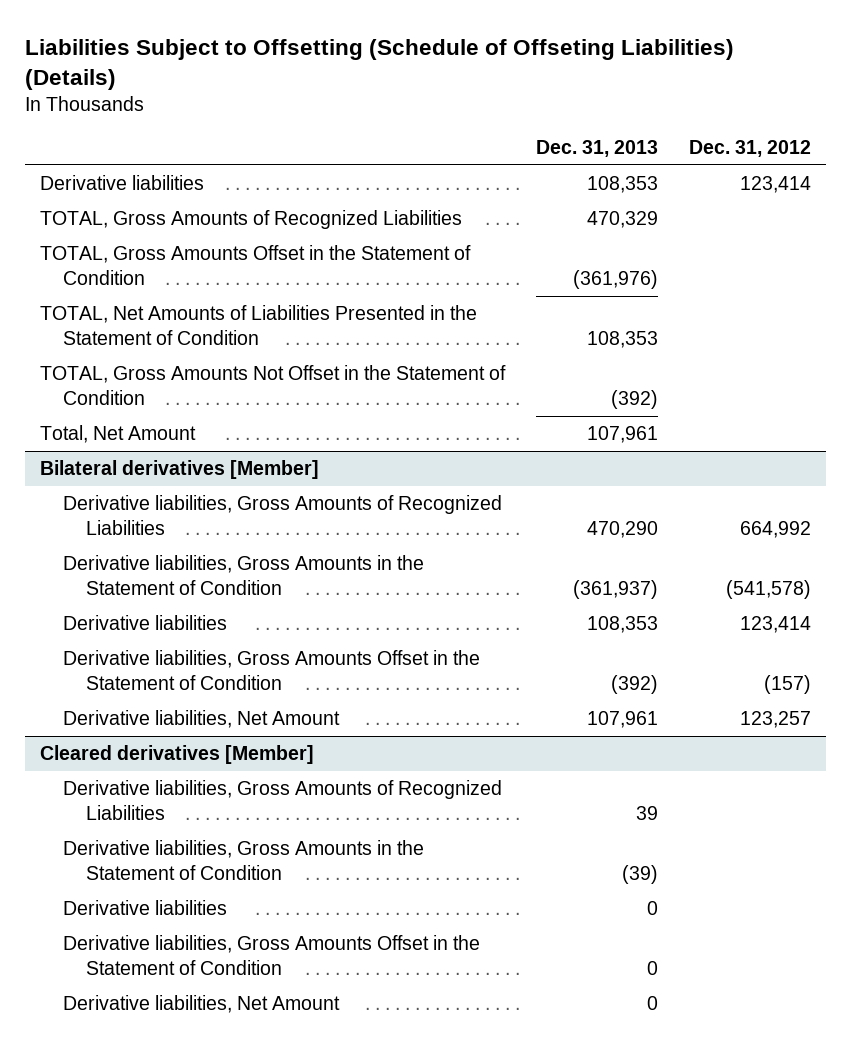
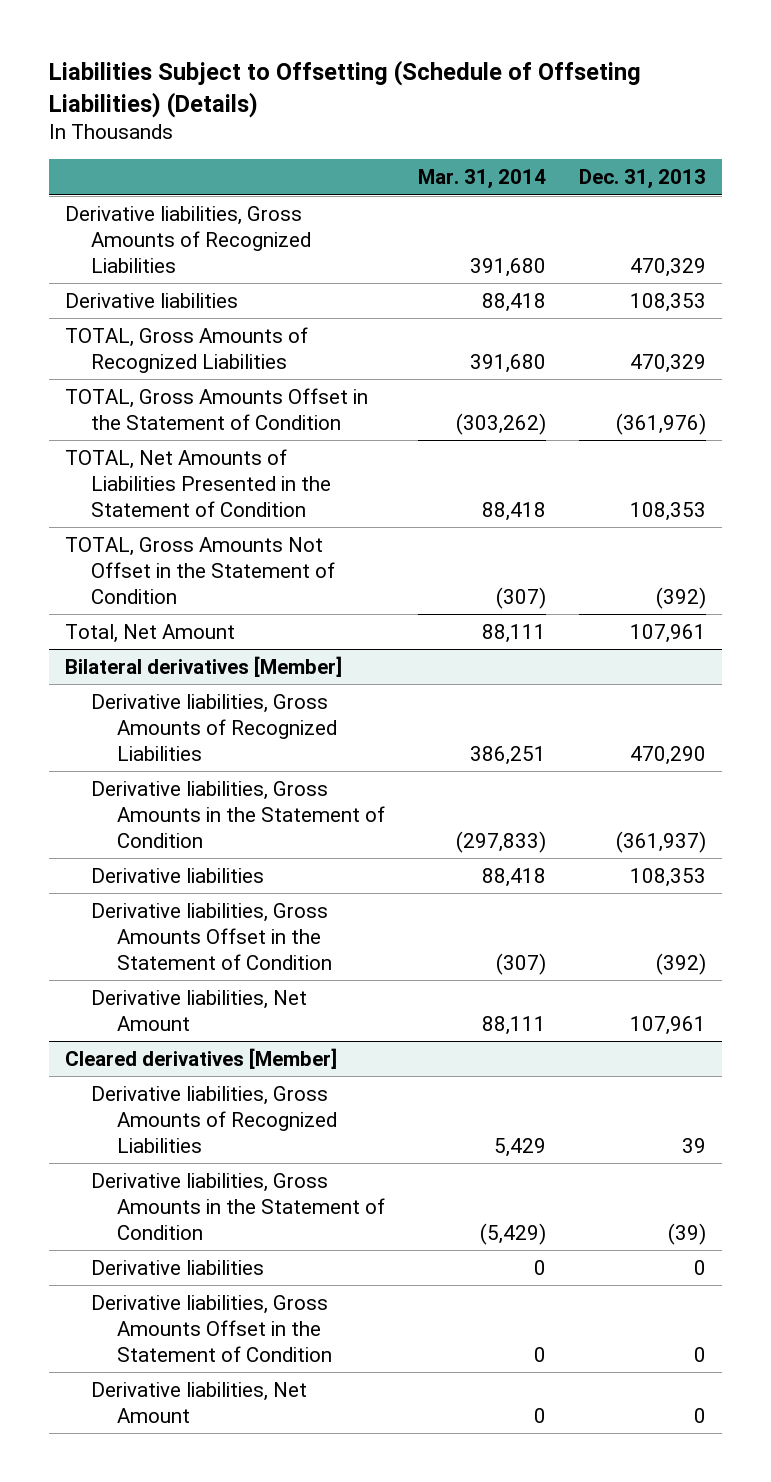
- | Dec. 31, 2013 | Dec. 31, 2012
+ | Mar. 31, 2014 | Dec. 31, 2013
+ Derivative liabilities, Gross Amounts of Recognized Liabilities | 391,680 | 470,329

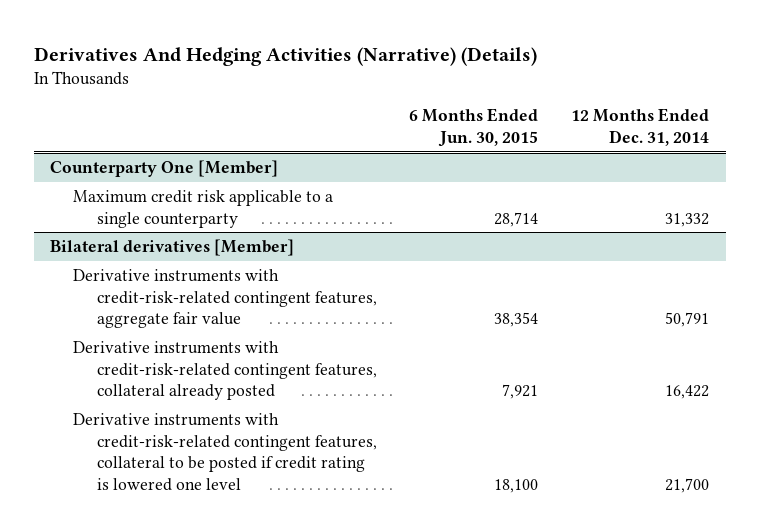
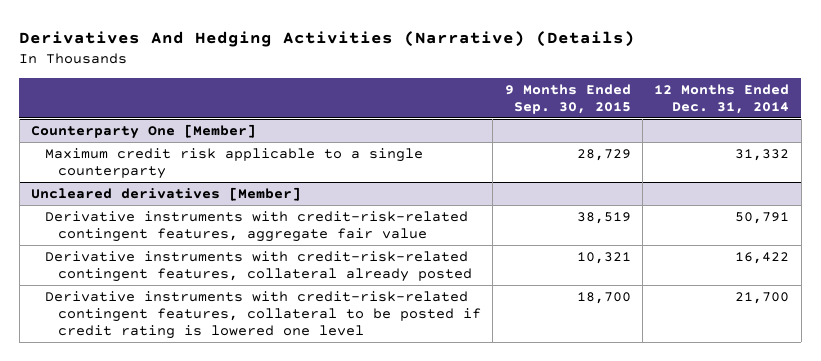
- | 6 Months Ended Jun. 30, 2015 | 12 Months Ended Dec. 31, 2014
+ | 9 Months Ended Sep. 30, 2015 | 12 Months Ended Dec. 31, 2014
- Bilateral derivatives [Member]
+ Uncleared derivatives [Member]

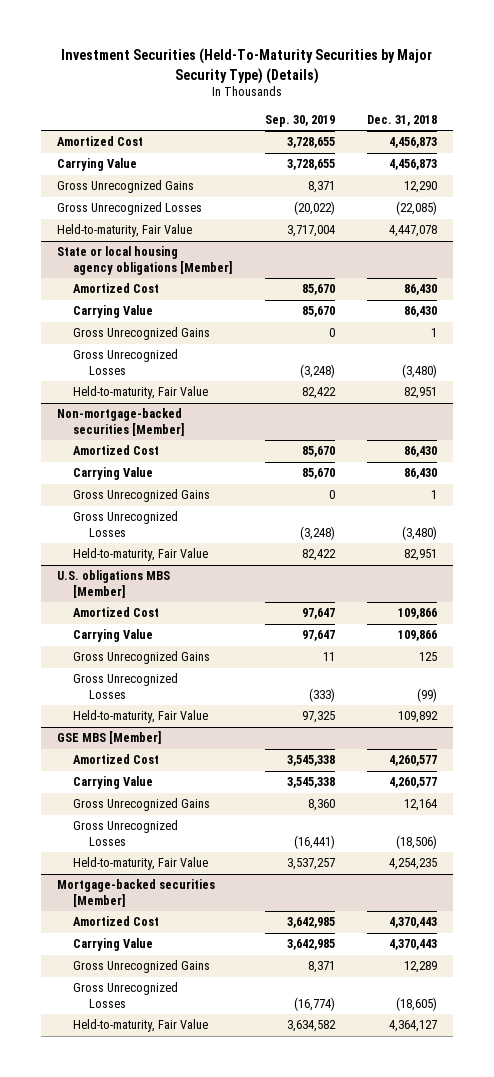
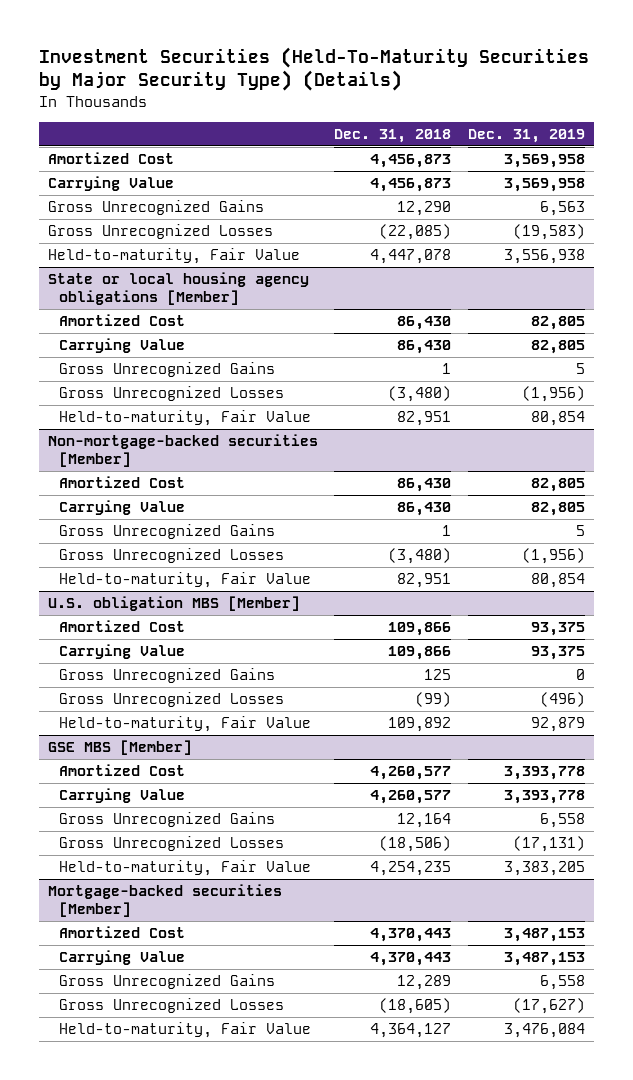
- | Sep. 30, 2019 | Dec. 31, 2018
+ | Dec. 31, 2018 | Dec. 31, 2019
- U.S. obligations MBS [Member]
+ U.S. obligation MBS [Member]

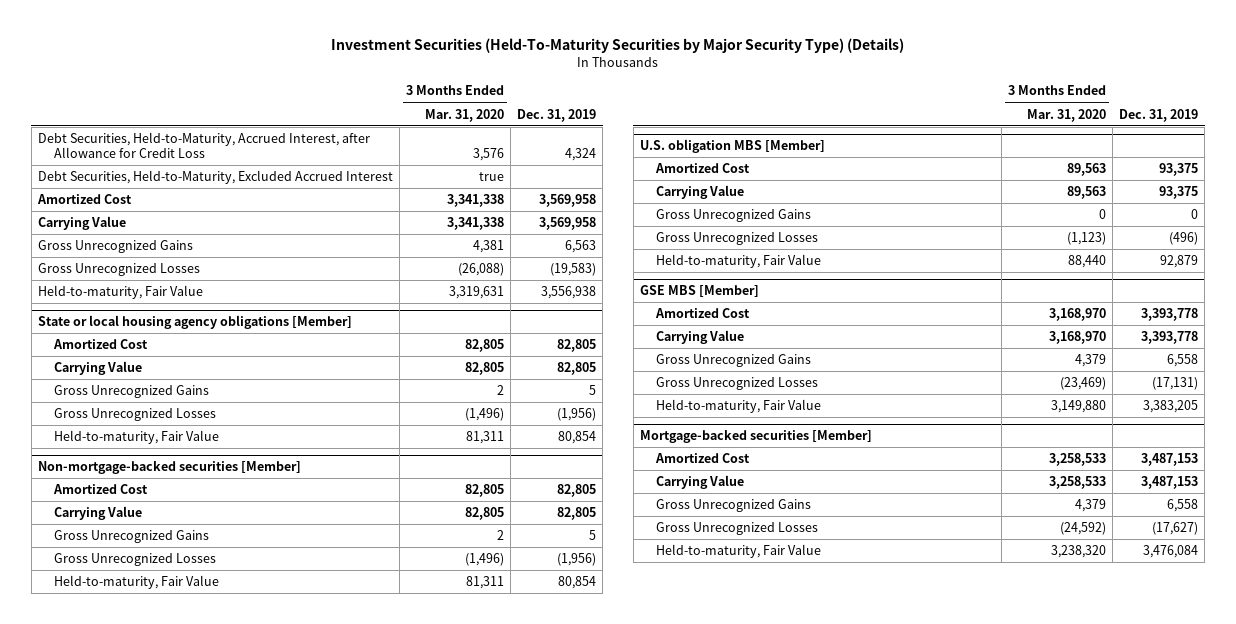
- | Dec. 31, 2018 | Dec. 31, 2019
+ | 3 Months Ended Mar. 31, 2020 | Dec. 31, 2019
+ Debt Securities, Held-to-Maturity, Accrued Interest, after Allowance for Credit Loss | 3,576 | 4,324
+ Debt Securities, Held-to-Maturity, Excluded Accrued Interest | true |

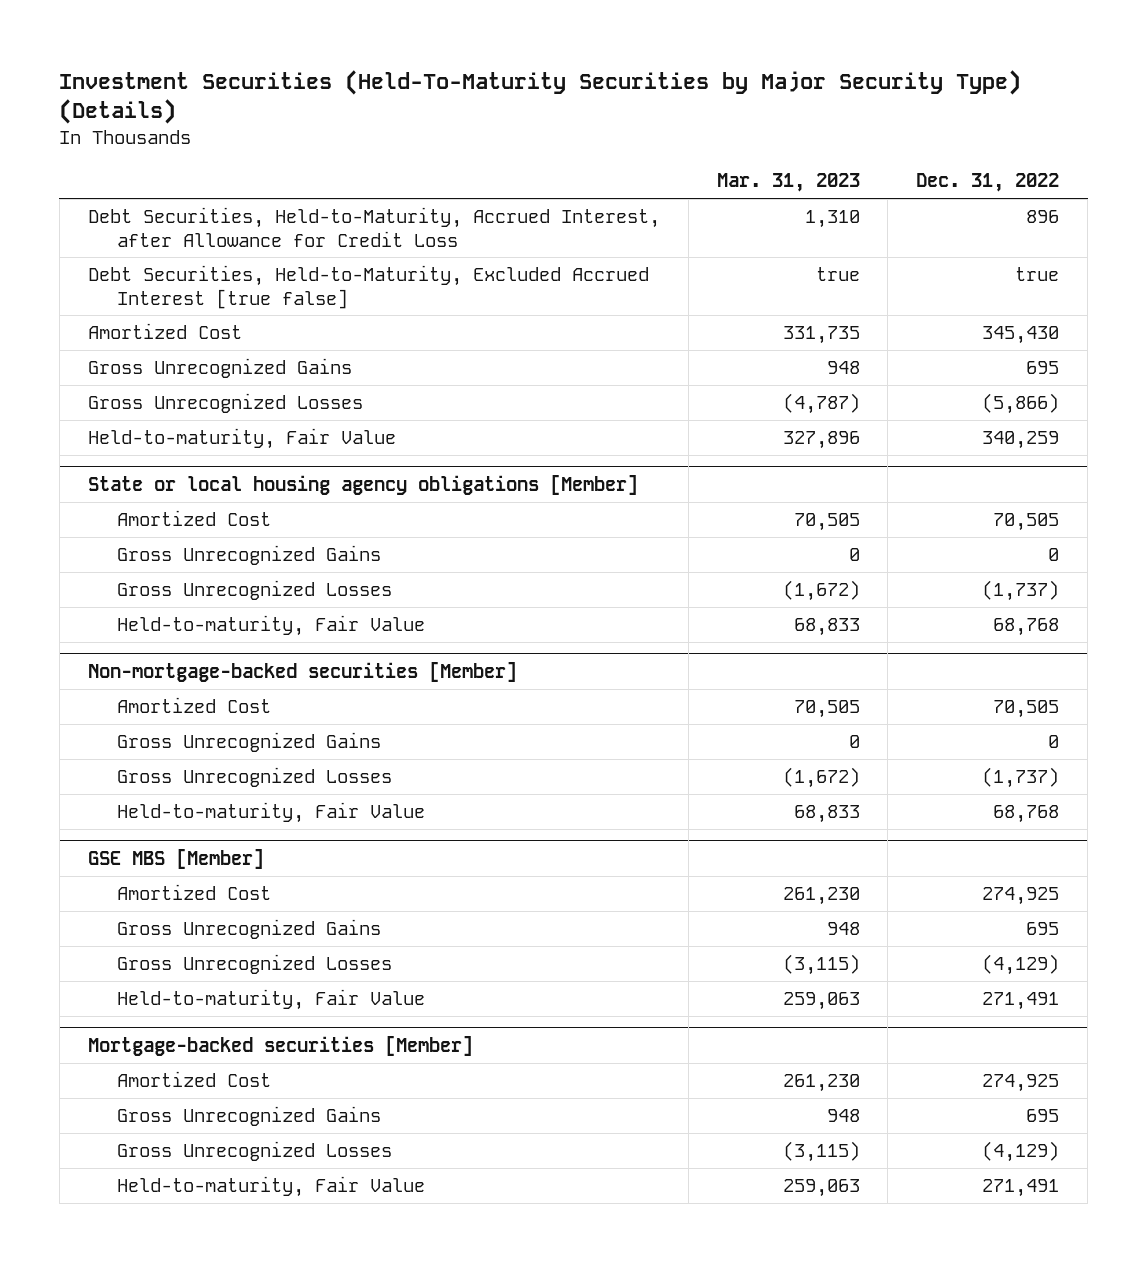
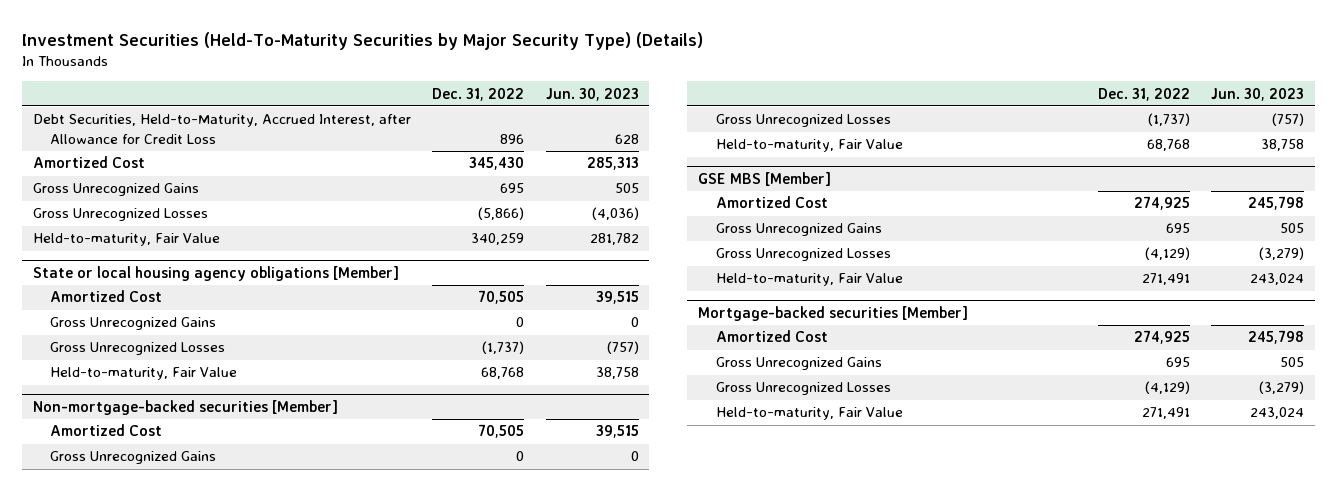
- | Mar. 31, 2023 | Dec. 31, 2022
+ | Dec. 31, 2022 | Jun. 30, 2023
- Debt Securities, Held-to-Maturity, Excluded Accrued Interest [true false] | true | true

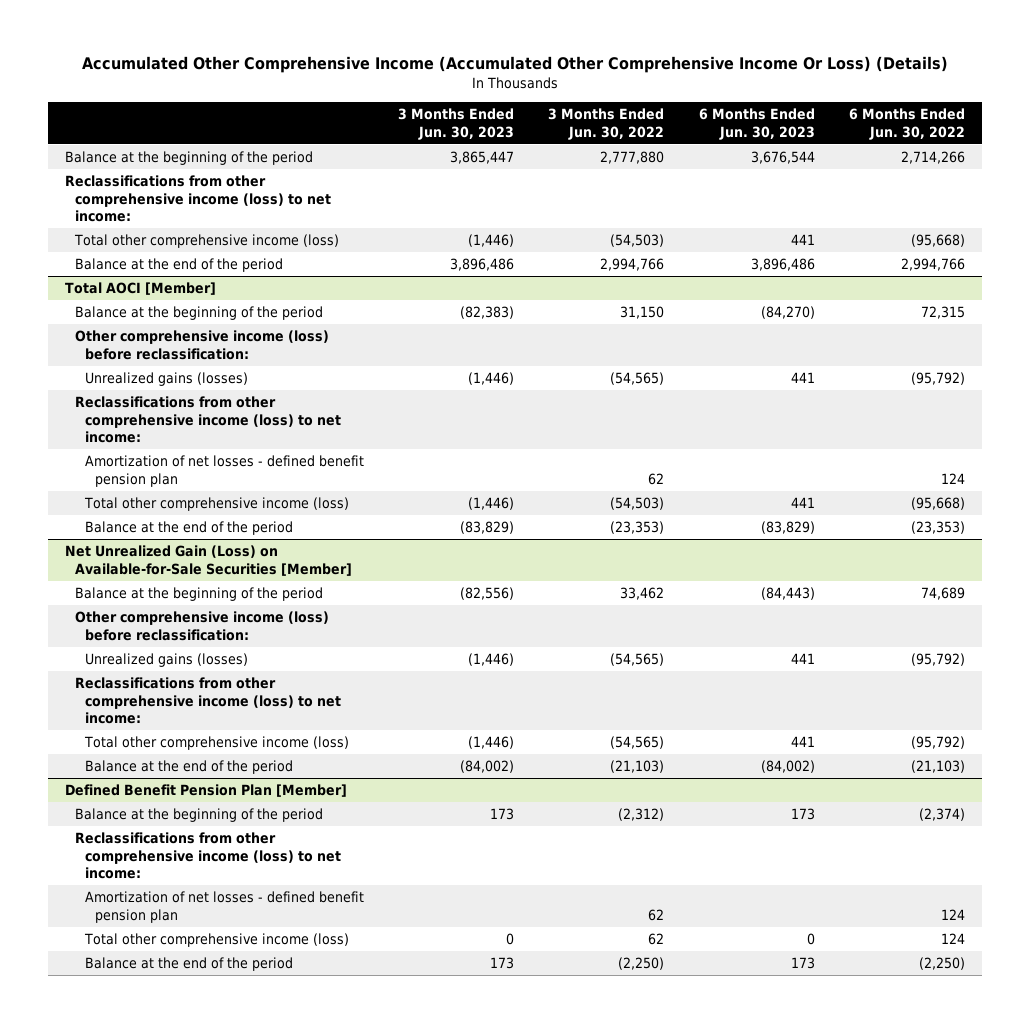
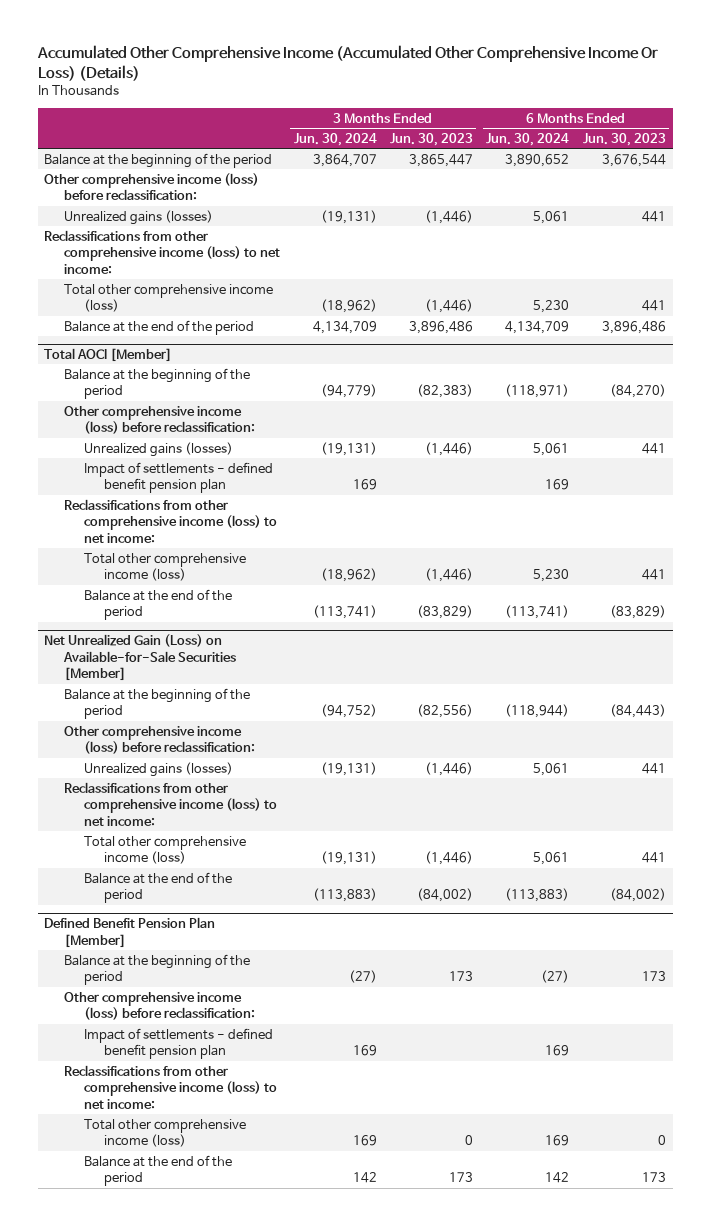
- | 3 Months Ended Jun. 30, 2023 | 3 Months Ended Jun. 30, 2022 | 6 Months Ended Jun. 30, 2023 | 6 Months Ended Jun. 30, 2022
+ | 3 Months Ended Jun. 30, 2024 | 3 Months Ended Jun. 30, 2023 | 6 Months Ended Jun. 30, 2024 | 6 Months Ended Jun. 30, 2023
+ Other comprehensive income (loss) before reclassification:
+ Unrealized gains (losses) | (19,131) | (1,446) | 5,061 | 441
@ Total AOCI [Member]
+ Impact of settlements - defined benefit pension plan | 169 | | 169 |
- Amortization of net losses - defined benefit pension plan | | 62 | | 124
@ Defined Benefit Pension Plan [Member]
+ Other comprehensive income (loss) before reclassification:
+ Impact of settlements - defined benefit pension plan | 169 | | 169 |
- Amortization of net losses - defined benefit pension plan | | 62 | | 124

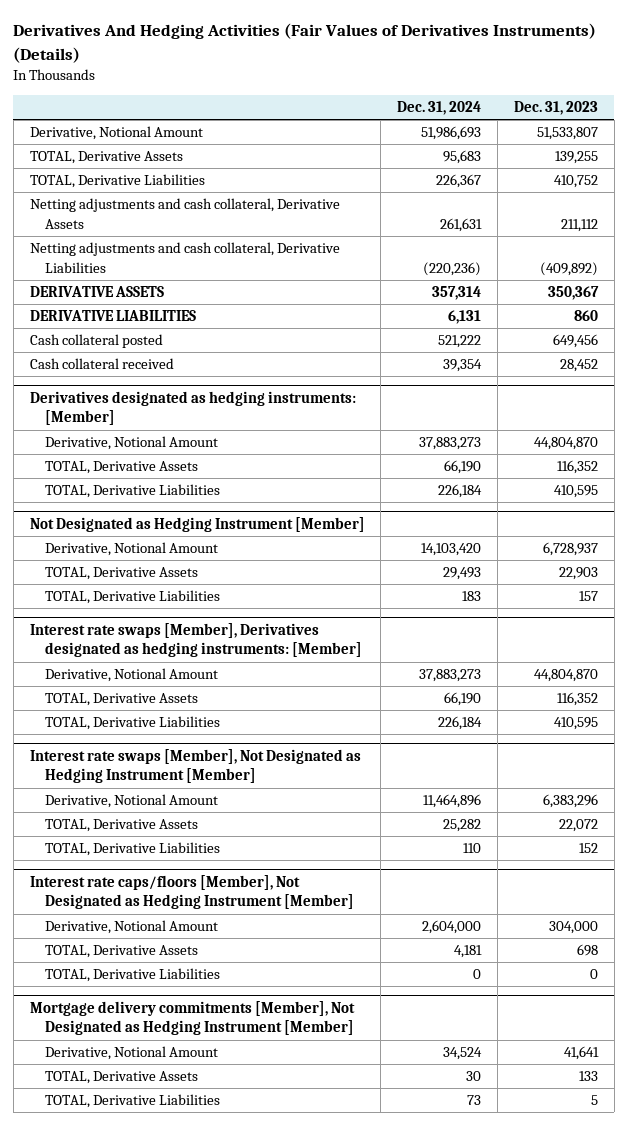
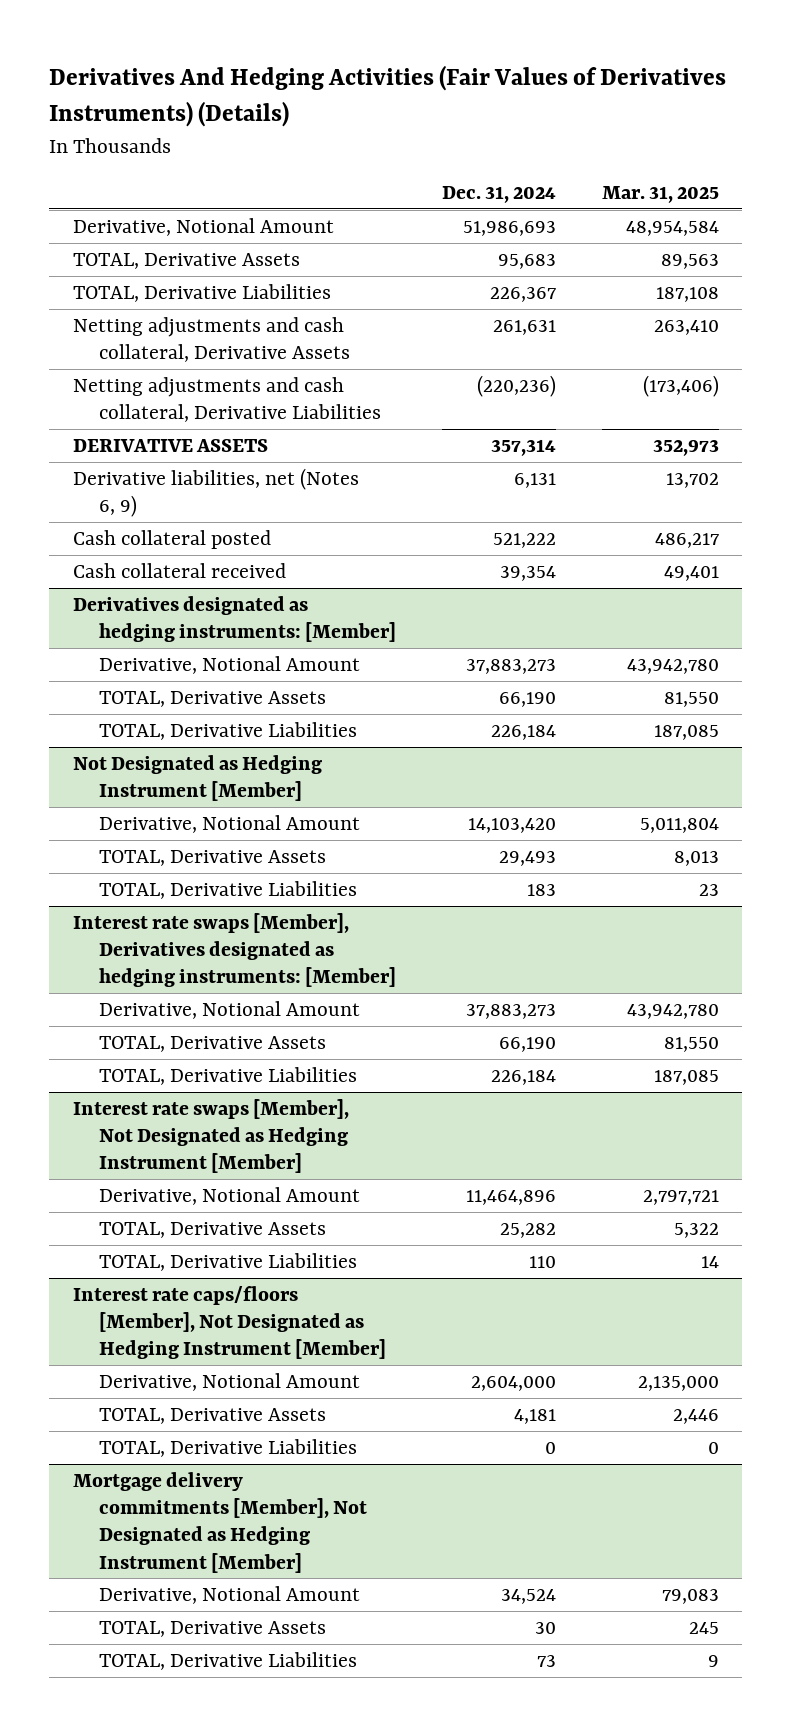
- | Dec. 31, 2024 | Dec. 31, 2023
+ | Dec. 31, 2024 | Mar. 31, 2025
- DERIVATIVE LIABILITIES | 6,131 | 860
+ Derivative liabilities, net (Notes 6, 9) | 6,131 | 13,702

